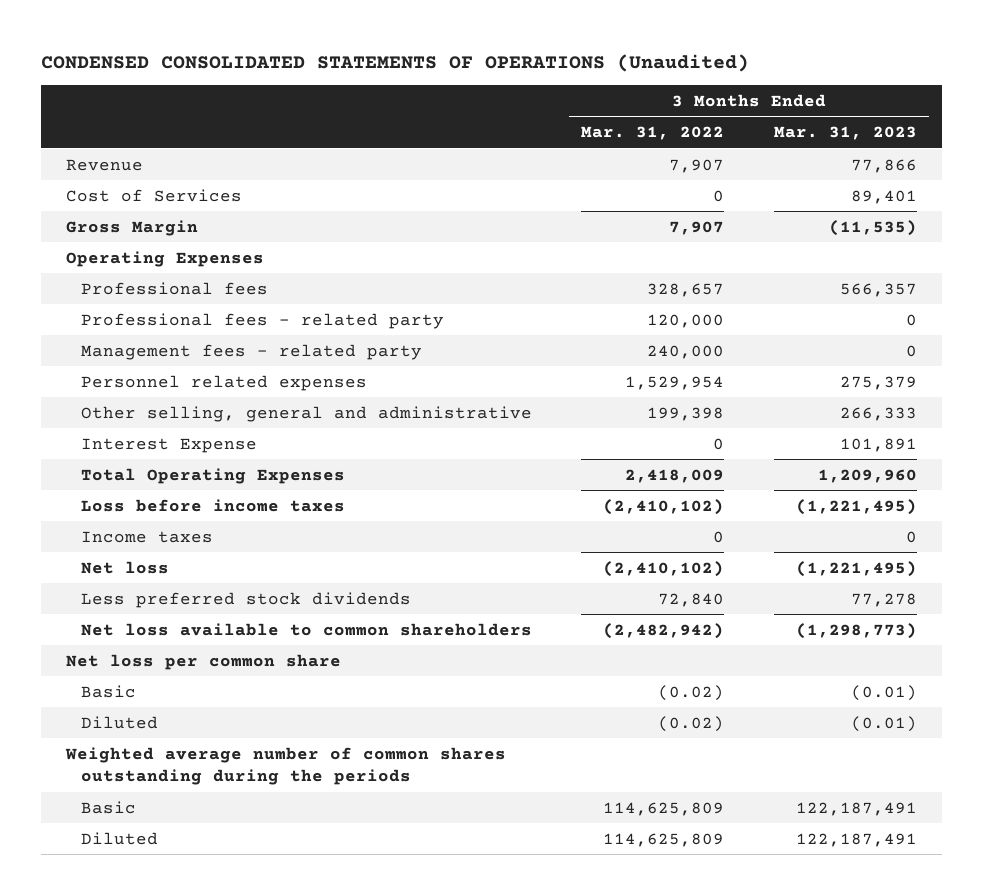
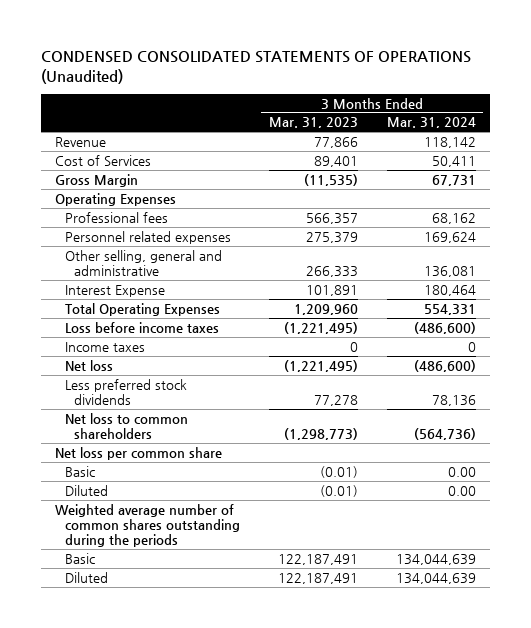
- | 3 Months Ended Mar. 31, 2022 | 3 Months Ended Mar. 31, 2023
+ | 3 Months Ended Mar. 31, 2023 | 3 Months Ended Mar. 31, 2024
- Professional fees - related party | 120,000 | 0
- Management fees - related party | 240,000 | 0
- Net loss available to common shareholders | (2,482,942) | (1,298,773)
+ Net loss to common shareholders | (1,298,773) | (564,736)

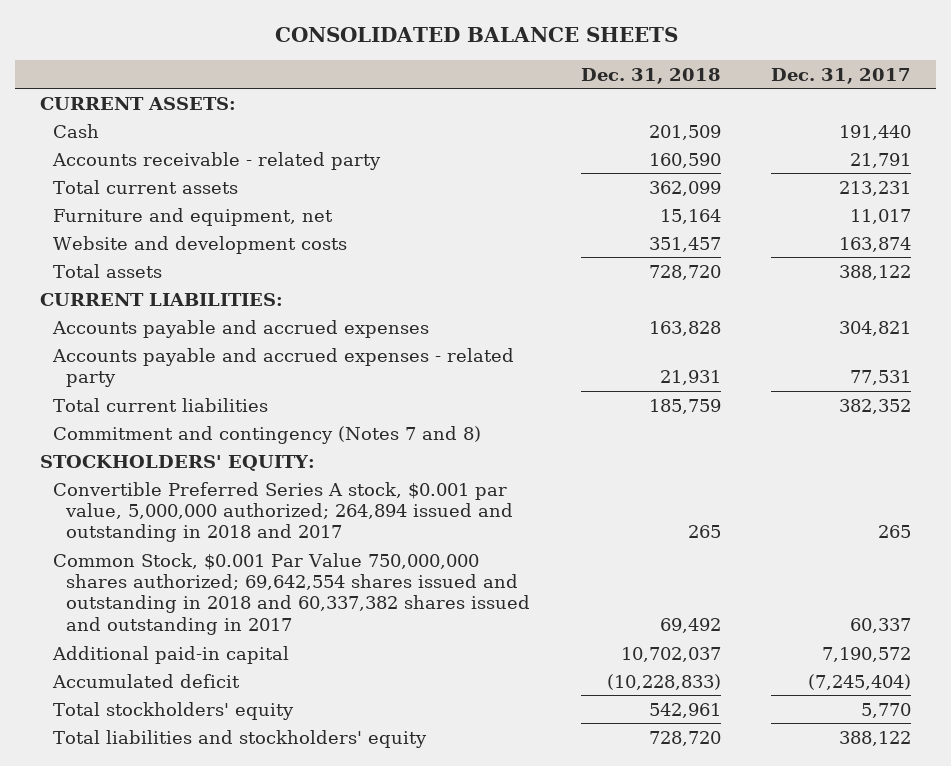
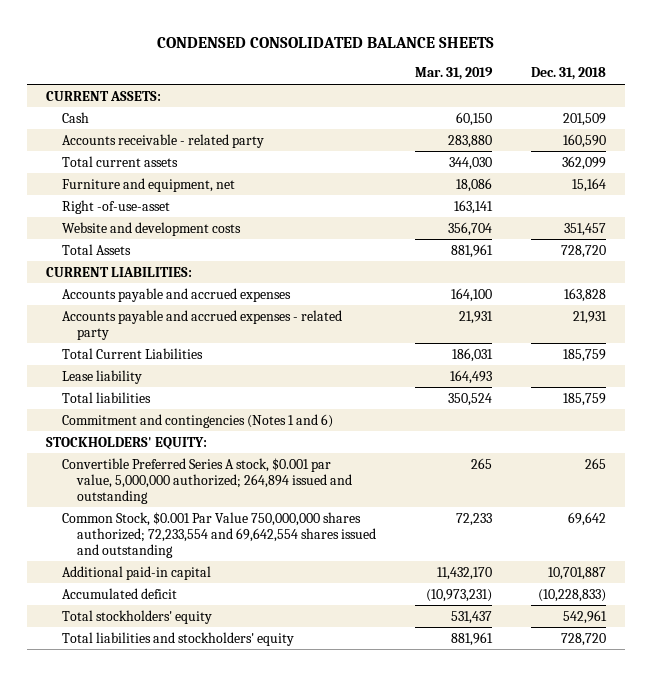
- CONSOLIDATED BALANCE SHEETS
+ CONDENSED CONSOLIDATED BALANCE SHEETS
- | Dec. 31, 2018 | Dec. 31, 2017
+ | Mar. 31, 2019 | Dec. 31, 2018
+ Right -of-use-asset | 163,141 |
- Total assets | 728,720 | 388,122
+ Total Assets | 881,961 | 728,720
- Total current liabilities | 185,759 | 382,352
- Commitment and contingency (Notes 7 and 8)
+ Total Current Liabilities | 186,031 | 185,759
+ Lease liability | 164,493 |
+ Total liabilities | 350,524 | 185,759
+ Commitment and contingencies (Notes 1 and 6)
- Convertible Preferred Series A stock, $0.001 par value, 5,000,000 authorized; 264,894 issued and outstanding in 2018 and 2017 | 265 | 265
- Common Stock, $0.001 Par Value 750,000,000 shares authorized; 69,642,554 shares issued and outstanding in 2018 and 60,337,382 shares issued and outstanding in 2017 | 69,492 | 60,337
- Additional paid-in capital | 10,702,037 | 7,190,572
+ Convertible Preferred Series A stock, $0.001 par value, 5,000,000 authorized; 264,894 issued and outstanding | 265 | 265
+ Common Stock, $0.001 Par Value 750,000,000 shares authorized; 72,233,554 and 69,642,554 shares issued and outstanding | 72,233 | 69,642
+ Additional paid-in capital | 11,432,170 | 10,701,887

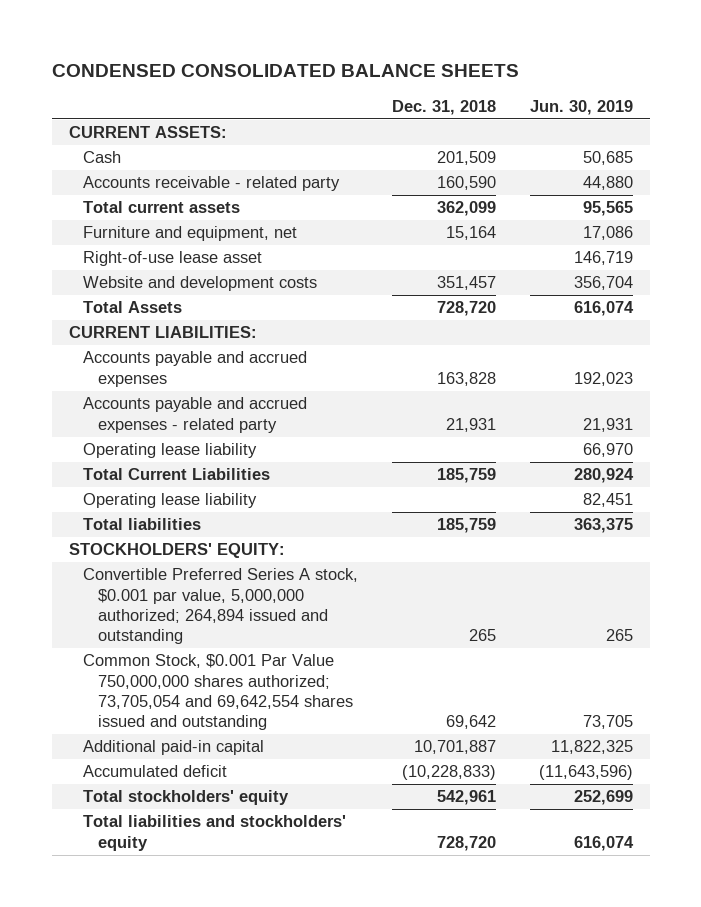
- | Mar. 31, 2019 | Dec. 31, 2018
+ | Dec. 31, 2018 | Jun. 30, 2019
- Right -of-use-asset | 163,141 |
+ Right-of-use lease asset | | 146,719
+ Operating lease liability | | 66,970
- Lease liability | 164,493 |
+ Operating lease liability | | 82,451
- Commitment and contingencies (Notes 1 and 6)
- Common Stock, $0.001 Par Value 750,000,000 shares authorized; 72,233,554 and 69,642,554 shares issued and outstanding | 72,233 | 69,642
+ Common Stock, $0.001 Par Value 750,000,000 shares authorized; 73,705,054 and 69,642,554 shares issued and outstanding | 69,642 | 73,705

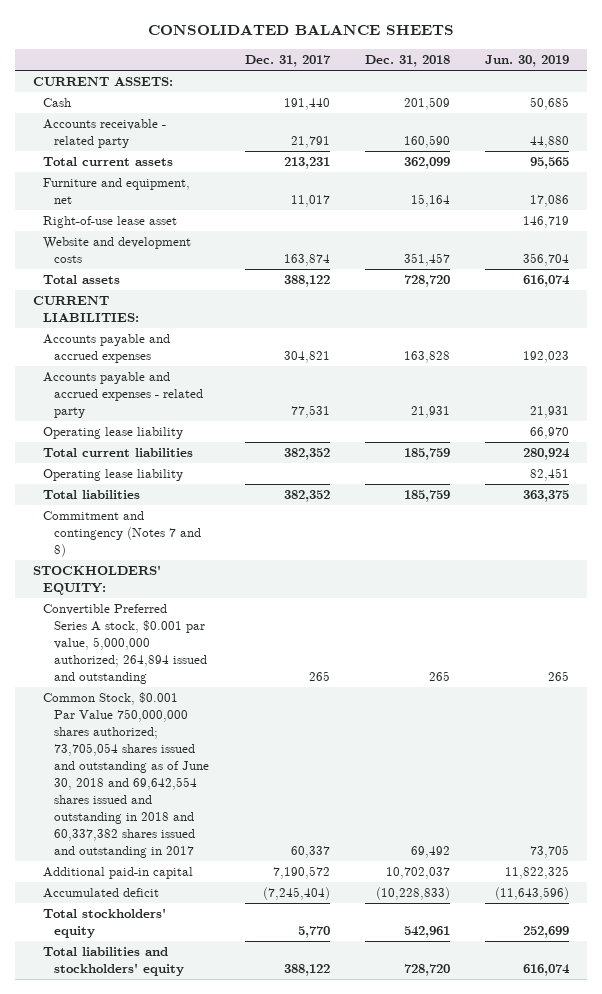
- CONDENSED CONSOLIDATED BALANCE SHEETS
+ CONSOLIDATED BALANCE SHEETS
- | Dec. 31, 2018 | Jun. 30, 2019
+ | Dec. 31, 2017 | Dec. 31, 2018 | Jun. 30, 2019
- Total Assets | 728,720 | 616,074
+ Total assets | 388,122 | 728,720 | 616,074
- Total Current Liabilities | 185,759 | 280,924
+ Total current liabilities | 382,352 | 185,759 | 280,924
+ Commitment and contingency (Notes 7 and 8)
- Common Stock, $0.001 Par Value 750,000,000 shares authorized; 73,705,054 and 69,642,554 shares issued and outstanding | 69,642 | 73,705
- Additional paid-in capital | 10,701,887 | 11,822,325
+ Common Stock, $0.001 Par Value 750,000,000 shares authorized; 73,705,054 shares issued and outstanding as of June 30, 2018 and 69,642,554 shares issued and outstanding in 2018 and 60,337,382 shares issued and outstanding in 2017 | 60,337 | 69,492 | 73,705
+ Additional paid-in capital | 7,190,572 | 10,702,037 | 11,822,325

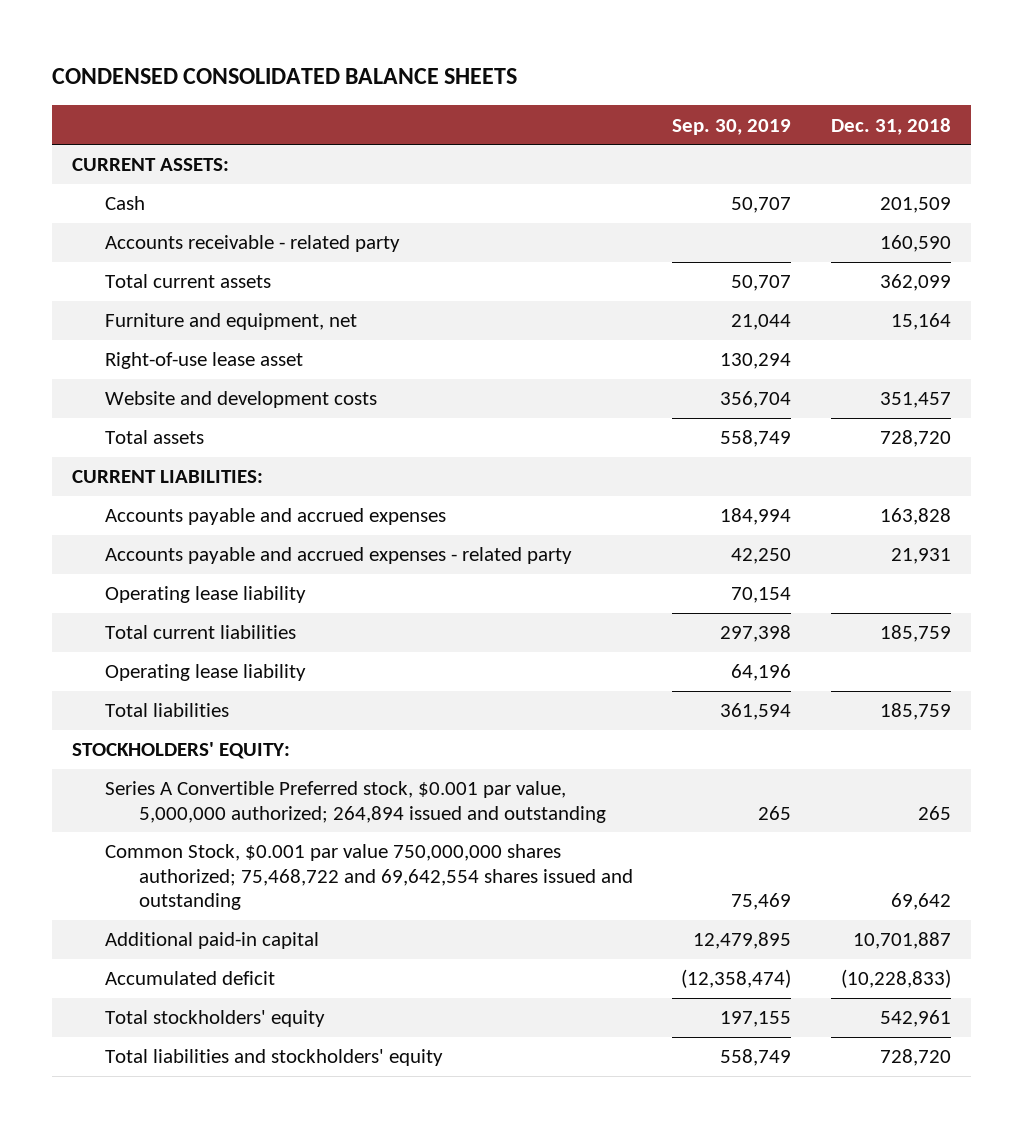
- CONSOLIDATED BALANCE SHEETS
+ CONDENSED CONSOLIDATED BALANCE SHEETS
- | Dec. 31, 2017 | Dec. 31, 2018 | Jun. 30, 2019
+ | Sep. 30, 2019 | Dec. 31, 2018
- Commitment and contingency (Notes 7 and 8)
- Convertible Preferred Series A stock, $0.001 par value, 5,000,000 authorized; 264,894 issued and outstanding | 265 | 265 | 265
- Common Stock, $0.001 Par Value 750,000,000 shares authorized; 73,705,054 shares issued and outstanding as of June 30, 2018 and 69,642,554 shares issued and outstanding in 2018 and 60,337,382 shares issued and outstanding in 2017 | 60,337 | 69,492 | 73,705
- Additional paid-in capital | 7,190,572 | 10,702,037 | 11,822,325
+ Series A Convertible Preferred stock, $0.001 par value, 5,000,000 authorized; 264,894 issued and outstanding | 265 | 265
+ Common Stock, $0.001 par value 750,000,000 shares authorized; 75,468,722 and 69,642,554 shares issued and outstanding | 75,469 | 69,642
+ Additional paid-in capital | 12,479,895 | 10,701,887

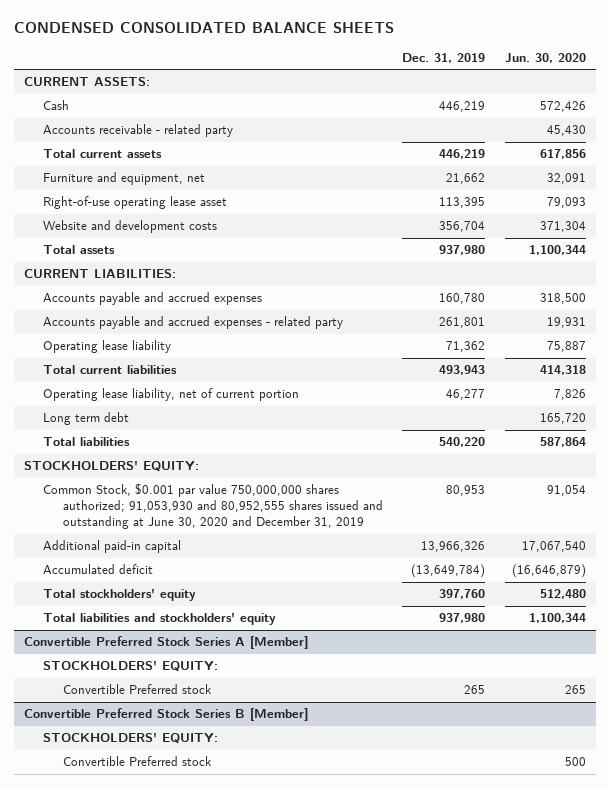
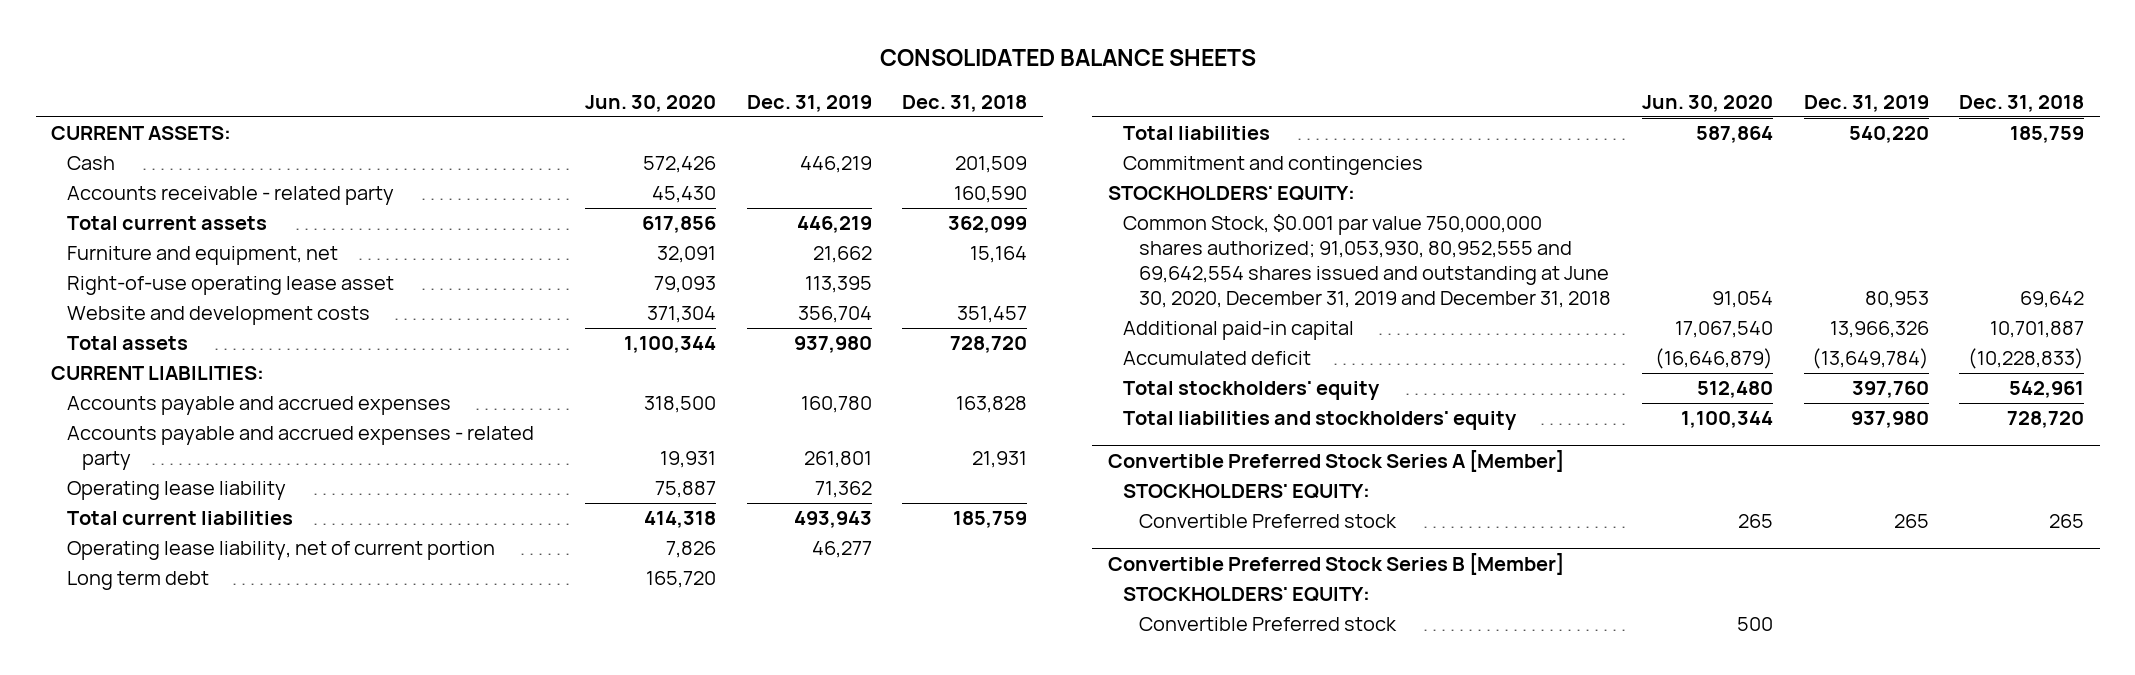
- CONDENSED CONSOLIDATED BALANCE SHEETS
+ CONSOLIDATED BALANCE SHEETS
- | Dec. 31, 2019 | Jun. 30, 2020
+ | Jun. 30, 2020 | Dec. 31, 2019 | Dec. 31, 2018
+ Commitment and contingencies
- Common Stock, $0.001 par value 750,000,000 shares authorized; 91,053,930 and 80,952,555 shares issued and outstanding at June 30, 2020 and December 31, 2019 | 80,953 | 91,054
+ Common Stock, $0.001 par value 750,000,000 shares authorized; 91,053,930, 80,952,555 and 69,642,554 shares issued and outstanding at June 30, 2020, December 31, 2019 and December 31, 2018 | 91,054 | 80,953 | 69,642

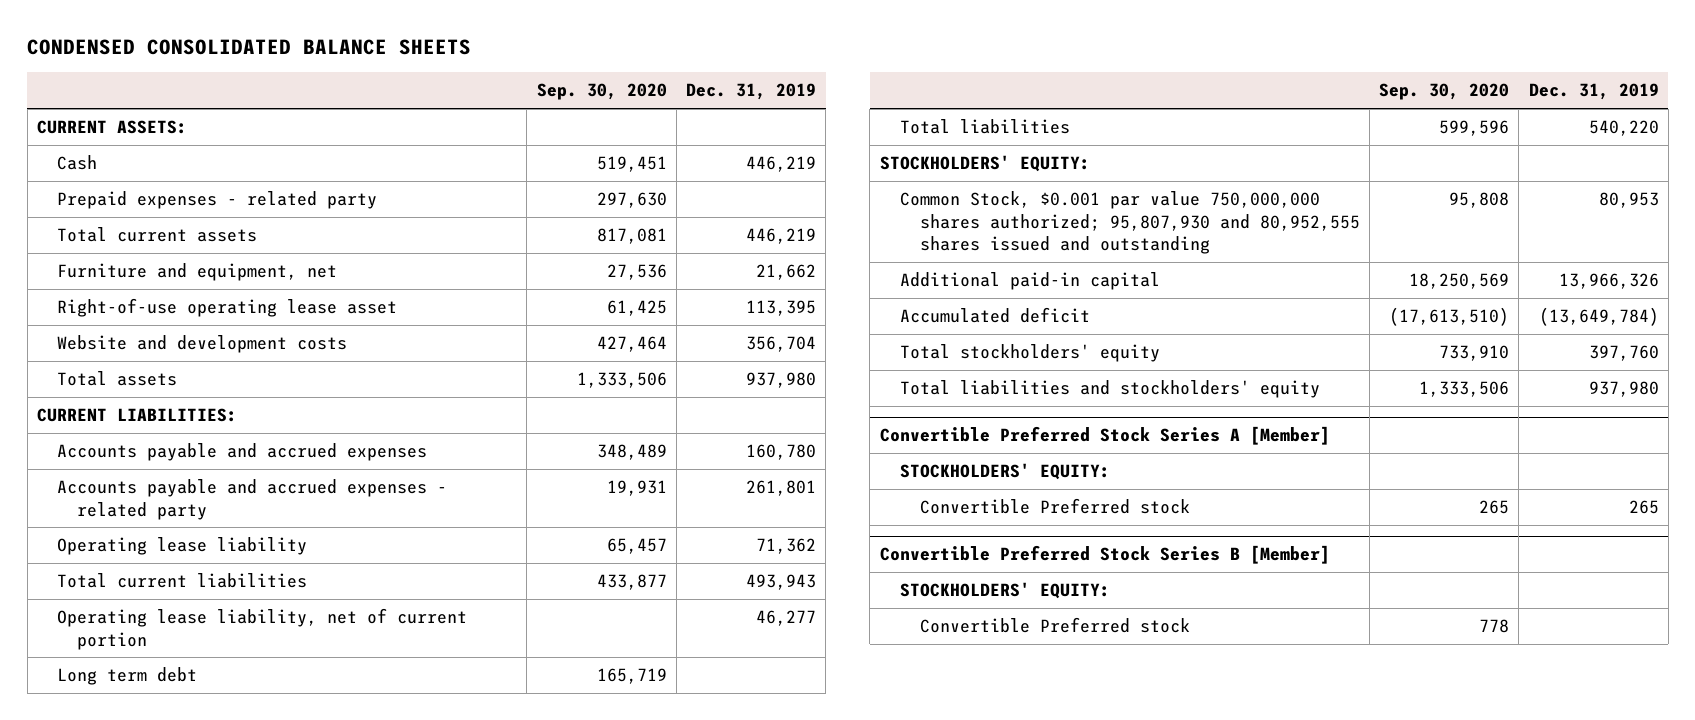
- CONSOLIDATED BALANCE SHEETS
+ CONDENSED CONSOLIDATED BALANCE SHEETS
- | Jun. 30, 2020 | Dec. 31, 2019 | Dec. 31, 2018
+ | Sep. 30, 2020 | Dec. 31, 2019
- Accounts receivable - related party | 45,430 | | 160,590
+ Prepaid expenses - related party | 297,630 |
- Commitment and contingencies
- Common Stock, $0.001 par value 750,000,000 shares authorized; 91,053,930, 80,952,555 and 69,642,554 shares issued and outstanding at June 30, 2020, December 31, 2019 and December 31, 2018 | 91,054 | 80,953 | 69,642
+ Common Stock, $0.001 par value 750,000,000 shares authorized; 95,807,930 and 80,952,555 shares issued and outstanding | 95,808 | 80,953

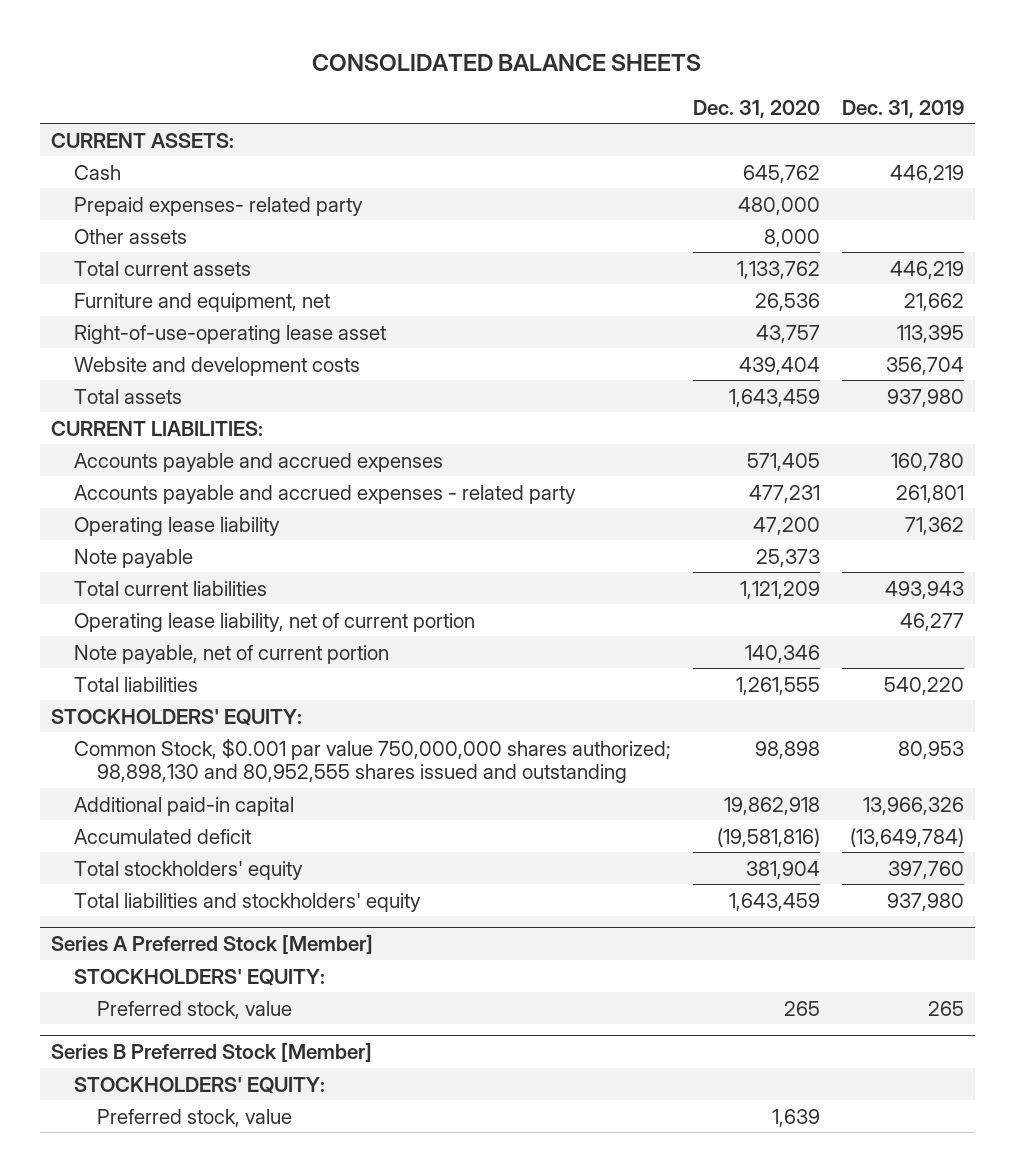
- CONDENSED CONSOLIDATED BALANCE SHEETS
+ CONSOLIDATED BALANCE SHEETS
- | Sep. 30, 2020 | Dec. 31, 2019
+ | Dec. 31, 2020 | Dec. 31, 2019
- Prepaid expenses - related party | 297,630 |
+ Prepaid expenses- related party | 480,000 |
+ Other assets | 8,000 |
- Right-of-use operating lease asset | 61,425 | 113,395
+ Right-of-use-operating lease asset | 43,757 | 113,395
+ Note payable | 25,373 |
- Long term debt | 165,719 |
+ Note payable, net of current portion | 140,346 |
- Common Stock, $0.001 par value 750,000,000 shares authorized; 95,807,930 and 80,952,555 shares issued and outstanding | 95,808 | 80,953
+ Common Stock, $0.001 par value 750,000,000 shares authorized; 98,898,130 and 80,952,555 shares issued and outstanding | 98,898 | 80,953
- Convertible Preferred Stock Series A [Member]
+ Series A Preferred Stock [Member]
- Convertible Preferred stock | 265 | 265
- Convertible Preferred Stock Series B [Member]
+ Preferred stock, value | 265 | 265
+ Series B Preferred Stock [Member]
- Convertible Preferred stock | 778 |
+ Preferred stock, value | 1,639 |

